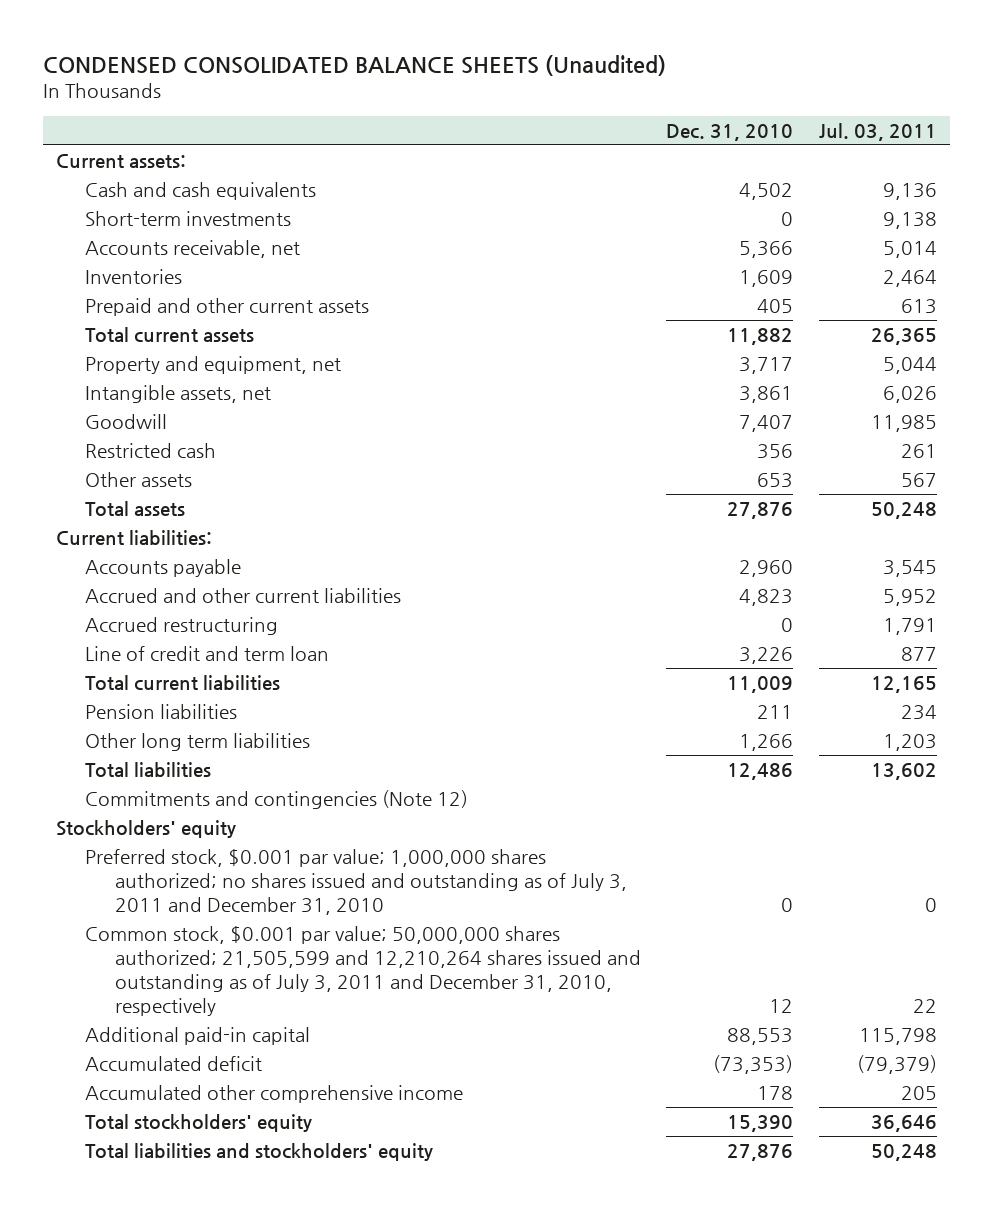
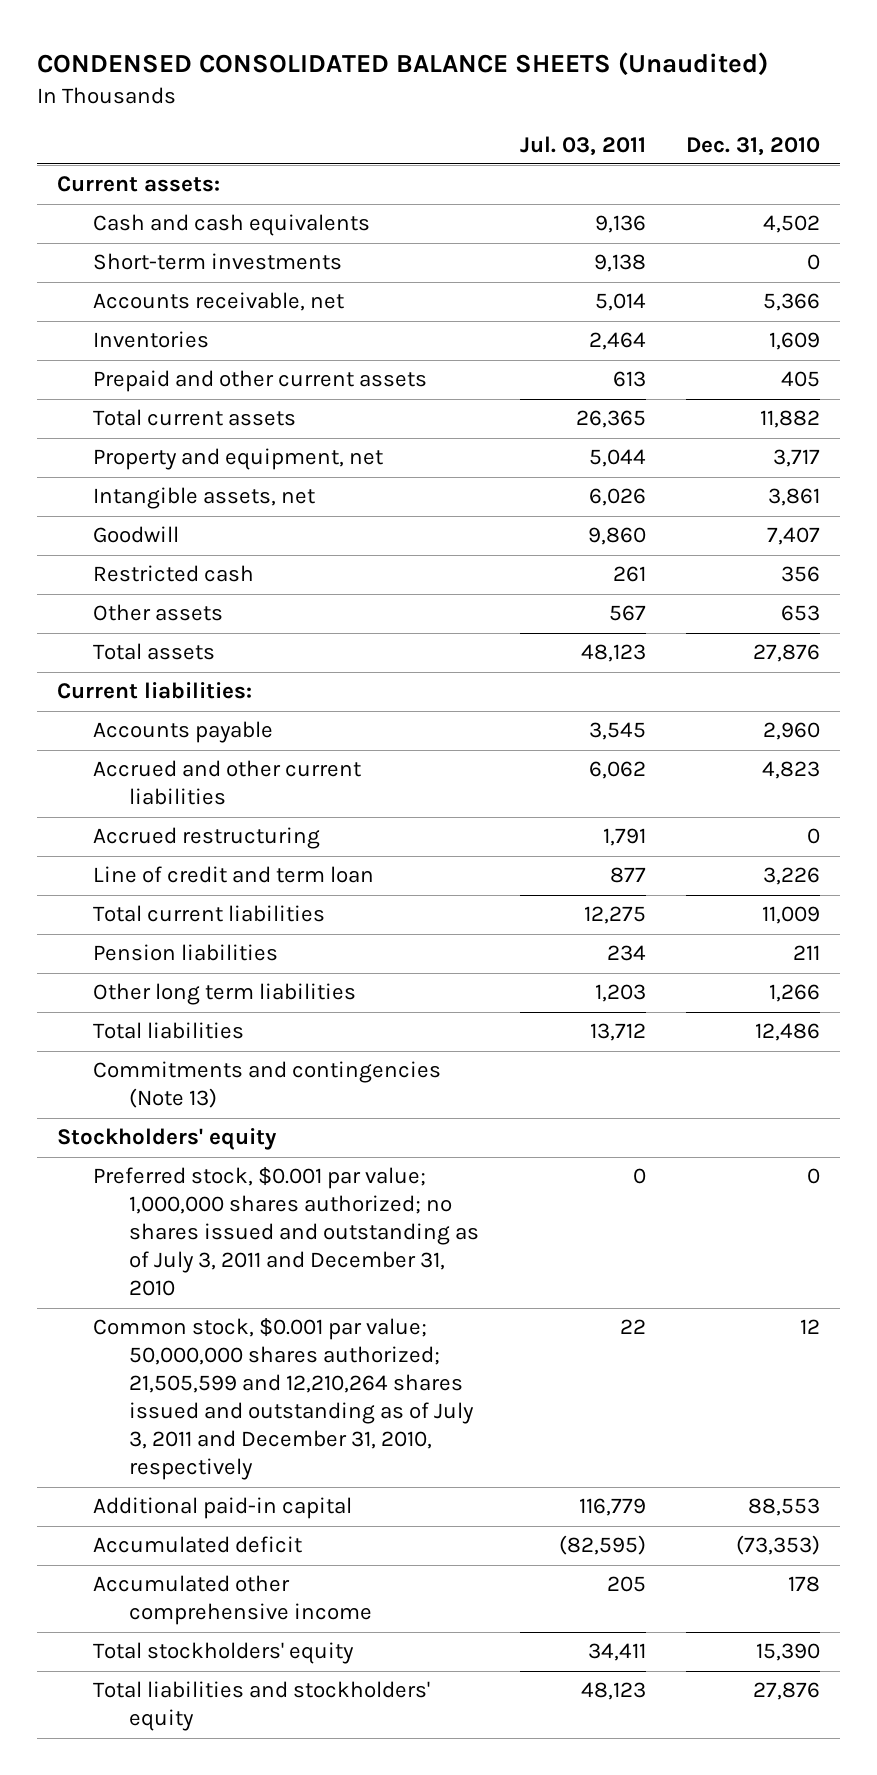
- | Dec. 31, 2010 | Jul. 03, 2011
+ | Jul. 03, 2011 | Dec. 31, 2010
- Goodwill | 7,407 | 11,985
+ Goodwill | 9,860 | 7,407
- Total assets | 27,876 | 50,248
+ Total assets | 48,123 | 27,876
- Accrued and other current liabilities | 4,823 | 5,952
+ Accrued and other current liabilities | 6,062 | 4,823
- Total current liabilities | 11,009 | 12,165
+ Total current liabilities | 12,275 | 11,009
- Total liabilities | 12,486 | 13,602
- Commitments and contingencies (Note 12)
+ Total liabilities | 13,712 | 12,486
+ Commitments and contingencies (Note 13)
- Additional paid-in capital | 88,553 | 115,798
- Accumulated deficit | (73,353) | (79,379)
+ Additional paid-in capital | 116,779 | 88,553
+ Accumulated deficit | (82,595) | (73,353)
- Total stockholders' equity | 15,390 | 36,646
- Total liabilities and stockholders' equity | 27,876 | 50,248
+ Total stockholders' equity | 34,411 | 15,390
+ Total liabilities and stockholders' equity | 48,123 | 27,876

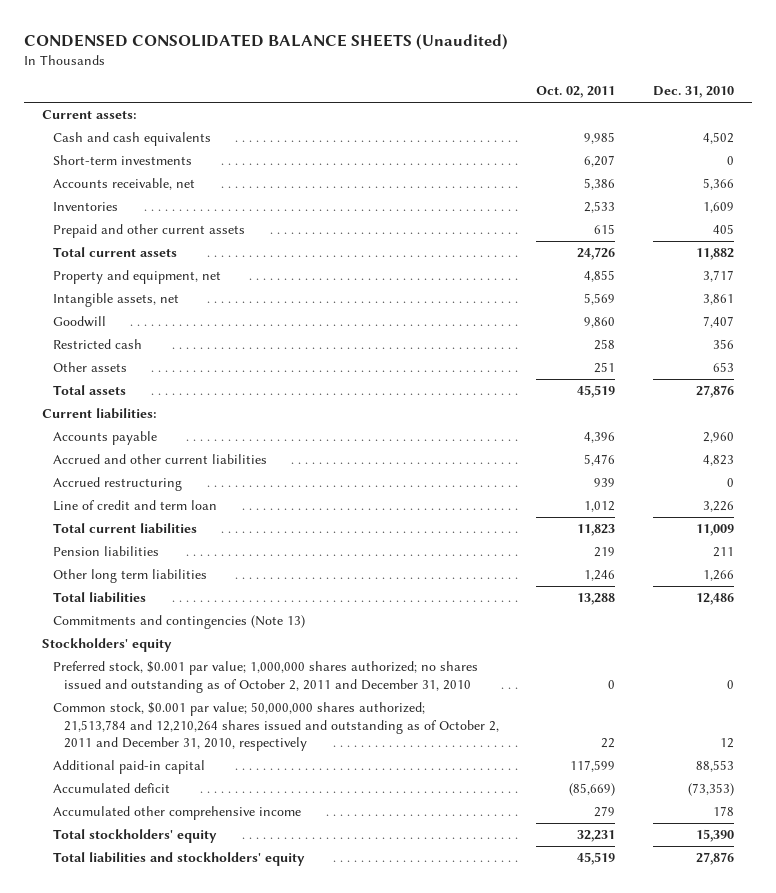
- | Jul. 03, 2011 | Dec. 31, 2010
+ | Oct. 02, 2011 | Dec. 31, 2010
- Preferred stock, $0.001 par value; 1,000,000 shares authorized; no shares issued and outstanding as of July 3, 2011 and December 31, 2010 | 0 | 0
- Common stock, $0.001 par value; 50,000,000 shares authorized; 21,505,599 and 12,210,264 shares issued and outstanding as of July 3, 2011 and December 31, 2010, respectively | 22 | 12
+ Preferred stock, $0.001 par value; 1,000,000 shares authorized; no shares issued and outstanding as of October 2, 2011 and December 31, 2010 | 0 | 0
+ Common stock, $0.001 par value; 50,000,000 shares authorized; 21,513,784 and 12,210,264 shares issued and outstanding as of October 2, 2011 and December 31, 2010, respectively | 22 | 12

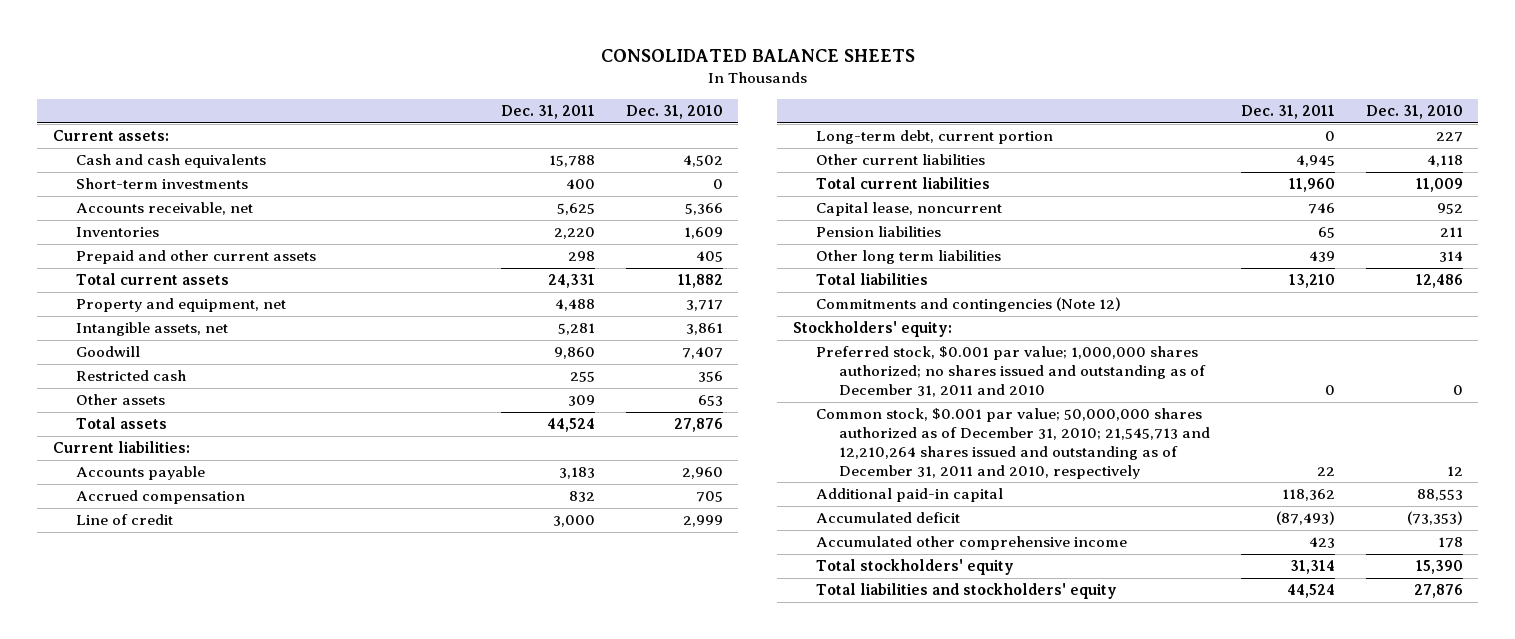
- CONDENSED CONSOLIDATED BALANCE SHEETS (Unaudited)
+ CONSOLIDATED BALANCE SHEETS
- | Oct. 02, 2011 | Dec. 31, 2010
+ | Dec. 31, 2011 | Dec. 31, 2010
- Accrued and other current liabilities | 5,476 | 4,823
- Accrued restructuring | 939 | 0
- Line of credit and term loan | 1,012 | 3,226
+ Accrued compensation | 832 | 705
+ Line of credit | 3,000 | 2,999
+ Long-term debt, current portion | 0 | 227
+ Other current liabilities | 4,945 | 4,118
+ Capital lease, noncurrent | 746 | 952
- Other long term liabilities | 1,246 | 1,266
+ Other long term liabilities | 439 | 314
- Commitments and contingencies (Note 13)
- Stockholders' equity
- Preferred stock, $0.001 par value; 1,000,000 shares authorized; no shares issued and outstanding as of October 2, 2011 and December 31, 2010 | 0 | 0
- Common stock, $0.001 par value; 50,000,000 shares authorized; 21,513,784 and 12,210,264 shares issued and outstanding as of October 2, 2011 and December 31, 2010, respectively | 22 | 12
+ Commitments and contingencies (Note 12)
+ Stockholders' equity:
+ Preferred stock, $0.001 par value; 1,000,000 shares authorized; no shares issued and outstanding as of December 31, 2011 and 2010 | 0 | 0
+ Common stock, $0.001 par value; 50,000,000 shares authorized as of December 31, 2010; 21,545,713 and 12,210,264 shares issued and outstanding as of December 31, 2011 and 2010, respectively | 22 | 12

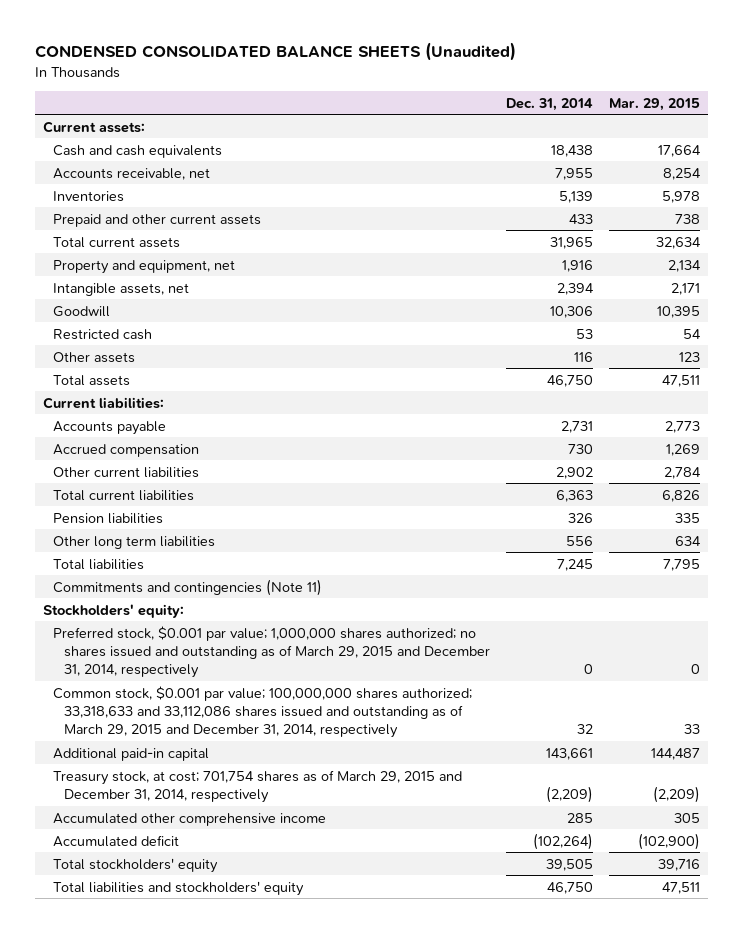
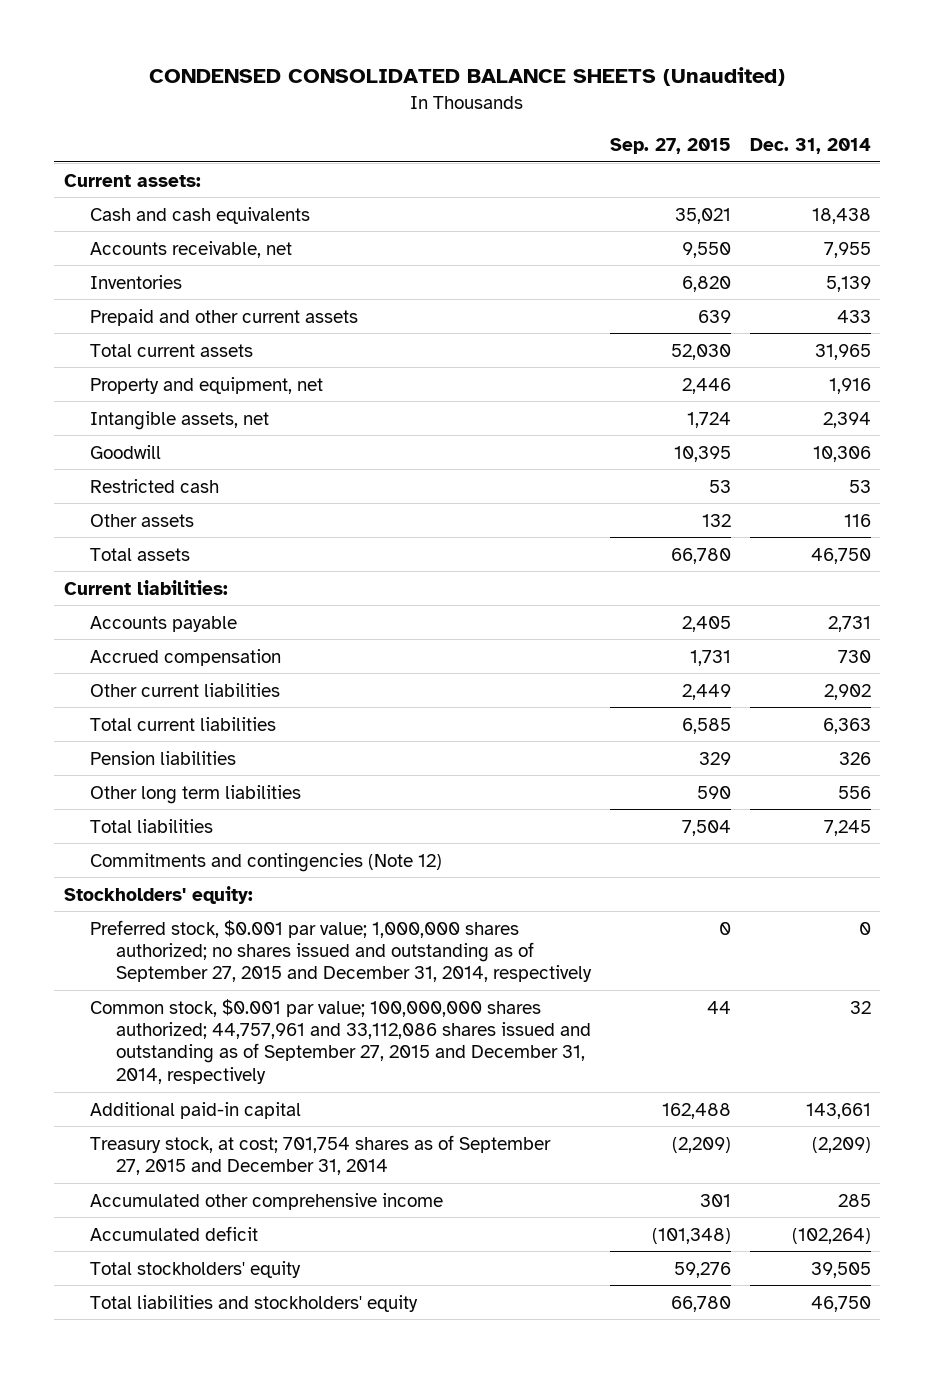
- | Dec. 31, 2014 | Mar. 29, 2015
+ | Sep. 27, 2015 | Dec. 31, 2014
- Commitments and contingencies (Note 11)
+ Commitments and contingencies (Note 12)
- Preferred stock, $0.001 par value; 1,000,000 shares authorized; no shares issued and outstanding as of March 29, 2015 and December 31, 2014, respectively | 0 | 0
- Common stock, $0.001 par value; 100,000,000 shares authorized; 33,318,633 and 33,112,086 shares issued and outstanding as of March 29, 2015 and December 31, 2014, respectively | 32 | 33
+ Preferred stock, $0.001 par value; 1,000,000 shares authorized; no shares issued and outstanding as of September 27, 2015 and December 31, 2014, respectively | 0 | 0
+ Common stock, $0.001 par value; 100,000,000 shares authorized; 44,757,961 and 33,112,086 shares issued and outstanding as of September 27, 2015 and December 31, 2014, respectively | 44 | 32
- Treasury stock, at cost; 701,754 shares as of March 29, 2015 and December 31, 2014, respectively | (2,209) | (2,209)
+ Treasury stock, at cost; 701,754 shares as of September 27, 2015 and December 31, 2014 | (2,209) | (2,209)

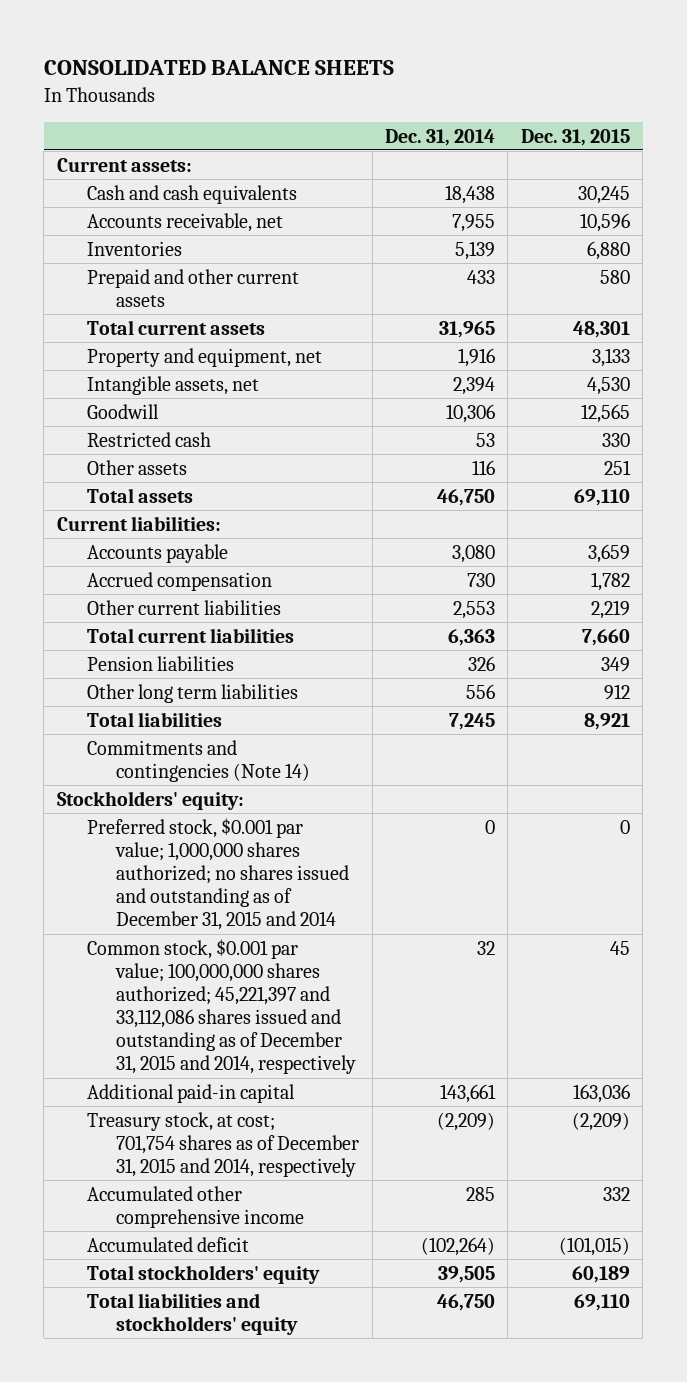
- CONDENSED CONSOLIDATED BALANCE SHEETS (Unaudited)
+ CONSOLIDATED BALANCE SHEETS
- | Sep. 27, 2015 | Dec. 31, 2014
+ | Dec. 31, 2014 | Dec. 31, 2015
- Accounts payable | 2,405 | 2,731
+ Accounts payable | 3,080 | 3,659
- Other current liabilities | 2,449 | 2,902
+ Other current liabilities | 2,553 | 2,219
- Commitments and contingencies (Note 12)
+ Commitments and contingencies (Note 14)
- Preferred stock, $0.001 par value; 1,000,000 shares authorized; no shares issued and outstanding as of September 27, 2015 and December 31, 2014, respectively | 0 | 0
- Common stock, $0.001 par value; 100,000,000 shares authorized; 44,757,961 and 33,112,086 shares issued and outstanding as of September 27, 2015 and December 31, 2014, respectively | 44 | 32
+ Preferred stock, $0.001 par value; 1,000,000 shares authorized; no shares issued and outstanding as of December 31, 2015 and 2014 | 0 | 0
+ Common stock, $0.001 par value; 100,000,000 shares authorized; 45,221,397 and 33,112,086 shares issued and outstanding as of December 31, 2015 and 2014, respectively | 32 | 45
- Treasury stock, at cost; 701,754 shares as of September 27, 2015 and December 31, 2014 | (2,209) | (2,209)
+ Treasury stock, at cost; 701,754 shares as of December 31, 2015 and 2014, respectively | (2,209) | (2,209)

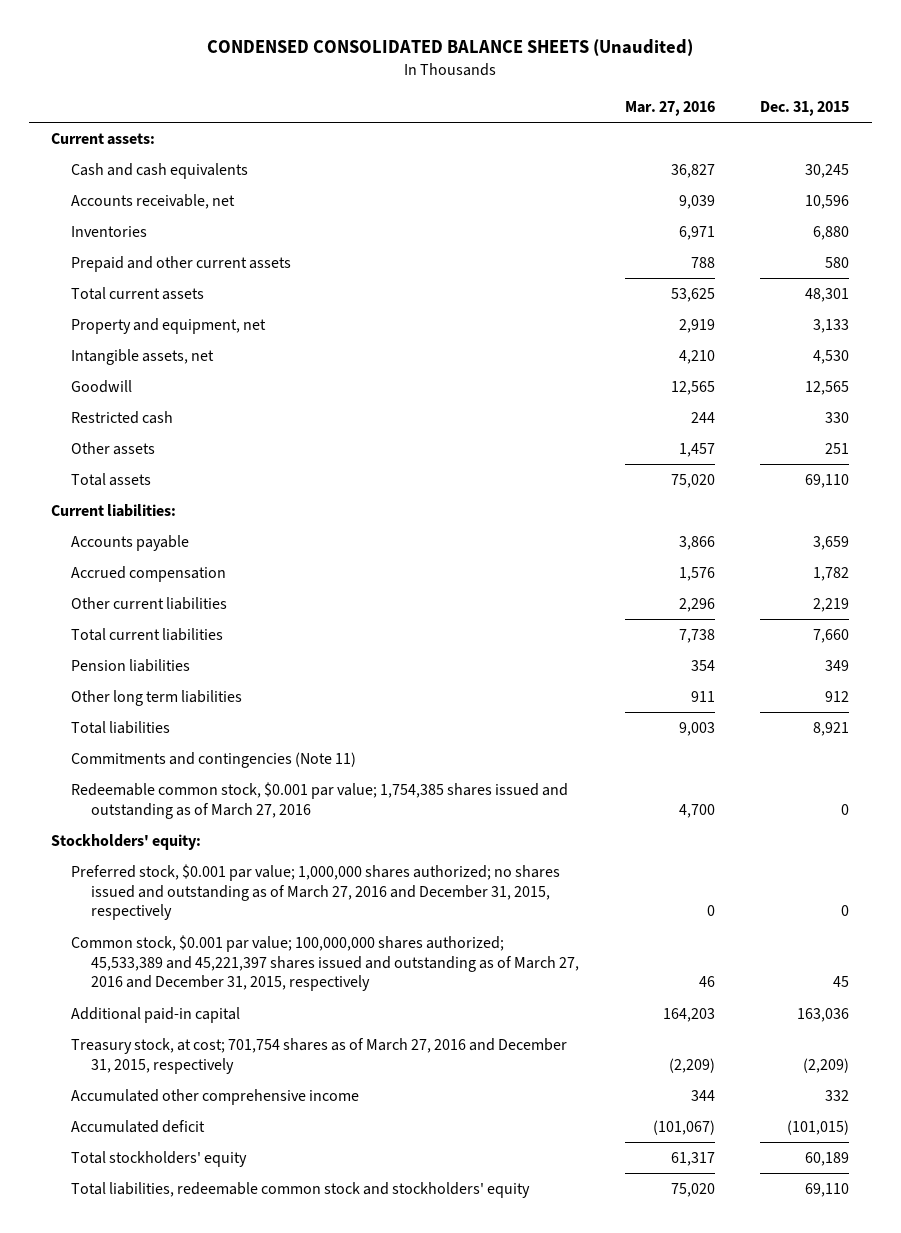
- CONSOLIDATED BALANCE SHEETS
+ CONDENSED CONSOLIDATED BALANCE SHEETS (Unaudited)
- | Dec. 31, 2014 | Dec. 31, 2015
+ | Mar. 27, 2016 | Dec. 31, 2015
- Commitments and contingencies (Note 14)
+ Commitments and contingencies (Note 11)
+ Redeemable common stock, $0.001 par value; 1,754,385 shares issued and outstanding as of March 27, 2016 | 4,700 | 0
- Preferred stock, $0.001 par value; 1,000,000 shares authorized; no shares issued and outstanding as of December 31, 2015 and 2014 | 0 | 0
- Common stock, $0.001 par value; 100,000,000 shares authorized; 45,221,397 and 33,112,086 shares issued and outstanding as of December 31, 2015 and 2014, respectively | 32 | 45
+ Preferred stock, $0.001 par value; 1,000,000 shares authorized; no shares issued and outstanding as of March 27, 2016 and December 31, 2015, respectively | 0 | 0
+ Common stock, $0.001 par value; 100,000,000 shares authorized; 45,533,389 and 45,221,397 shares issued and outstanding as of March 27, 2016 and December 31, 2015, respectively | 46 | 45
- Treasury stock, at cost; 701,754 shares as of December 31, 2015 and 2014, respectively | (2,209) | (2,209)
+ Treasury stock, at cost; 701,754 shares as of March 27, 2016 and December 31, 2015, respectively | (2,209) | (2,209)
- Total liabilities and stockholders' equity | 46,750 | 69,110
+ Total liabilities, redeemable common stock and stockholders' equity | 75,020 | 69,110

